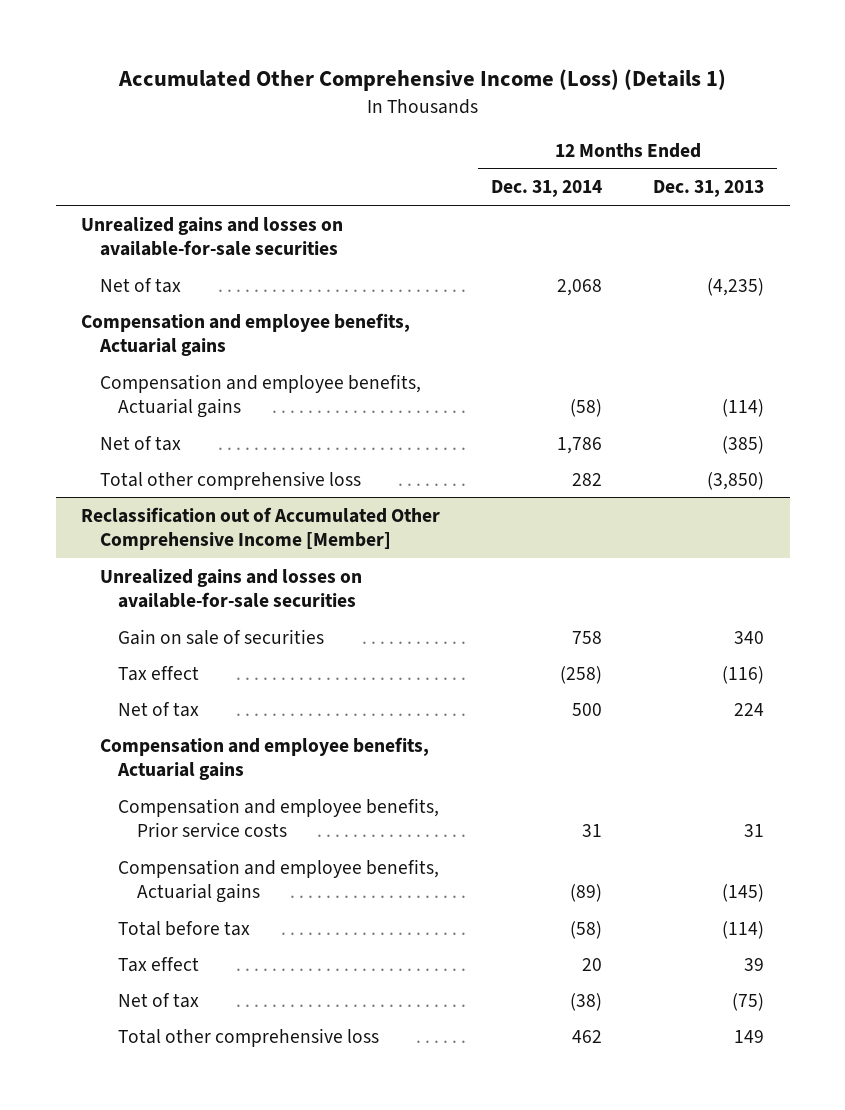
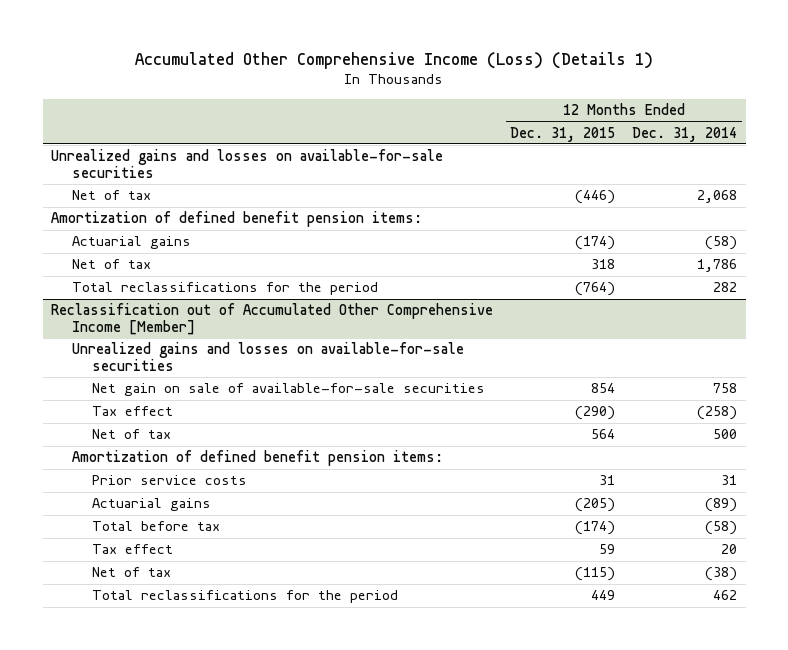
- | 12 Months Ended Dec. 31, 2014 | 12 Months Ended Dec. 31, 2013
+ | 12 Months Ended Dec. 31, 2015 | 12 Months Ended Dec. 31, 2014
- Compensation and employee benefits, Actuarial gains
- Compensation and employee benefits, Actuarial gains | (58) | (114)
+ Amortization of defined benefit pension items:
+ Actuarial gains | (174) | (58)
- Total other comprehensive loss | 282 | (3,850)
+ Total reclassifications for the period | (764) | 282
@ Reclassification out of Accumulated Other Comprehensive Income [Member]
- Gain on sale of securities | 758 | 340
+ Net gain on sale of available-for-sale securities | 854 | 758
- Compensation and employee benefits, Actuarial gains
- Compensation and employee benefits, Prior service costs | 31 | 31
- Compensation and employee benefits, Actuarial gains | (89) | (145)
+ Amortization of defined benefit pension items:
+ Prior service costs | 31 | 31
+ Actuarial gains | (205) | (89)
- Total other comprehensive loss | 462 | 149
+ Total reclassifications for the period | 449 | 462

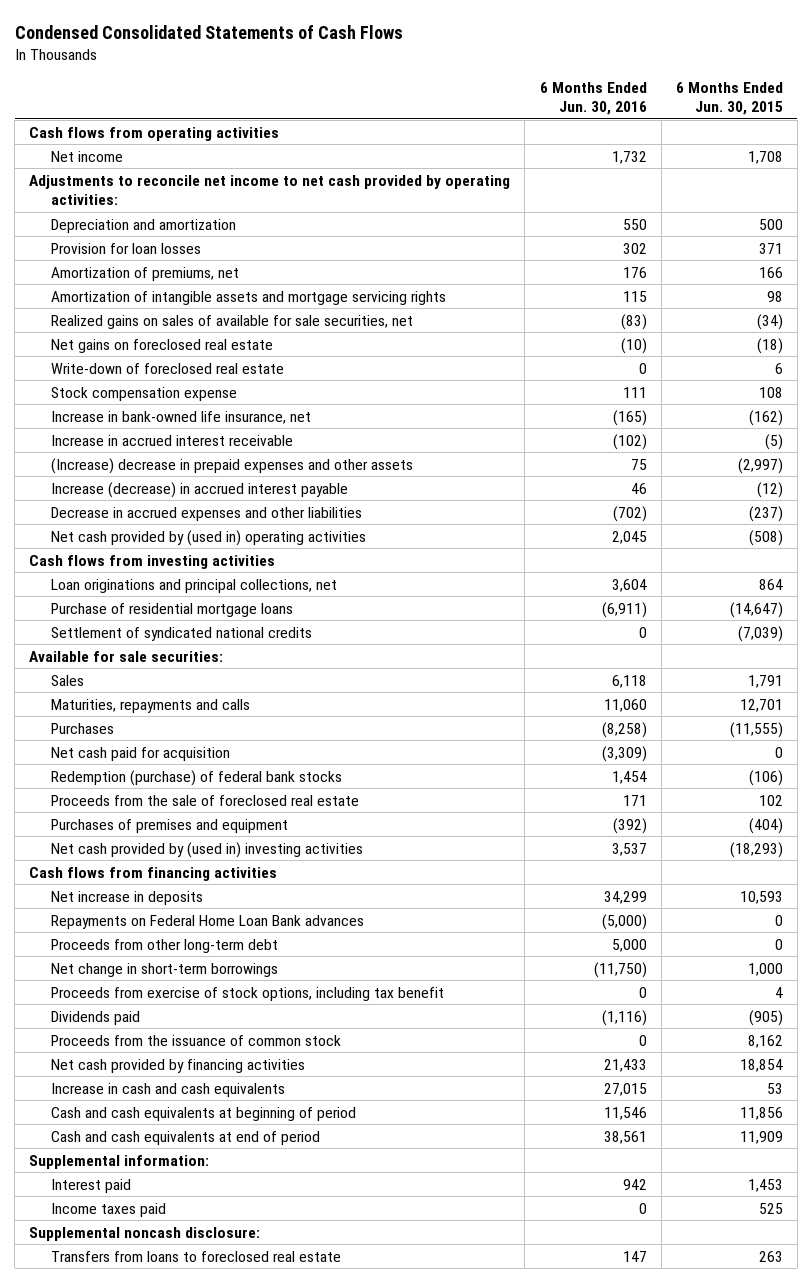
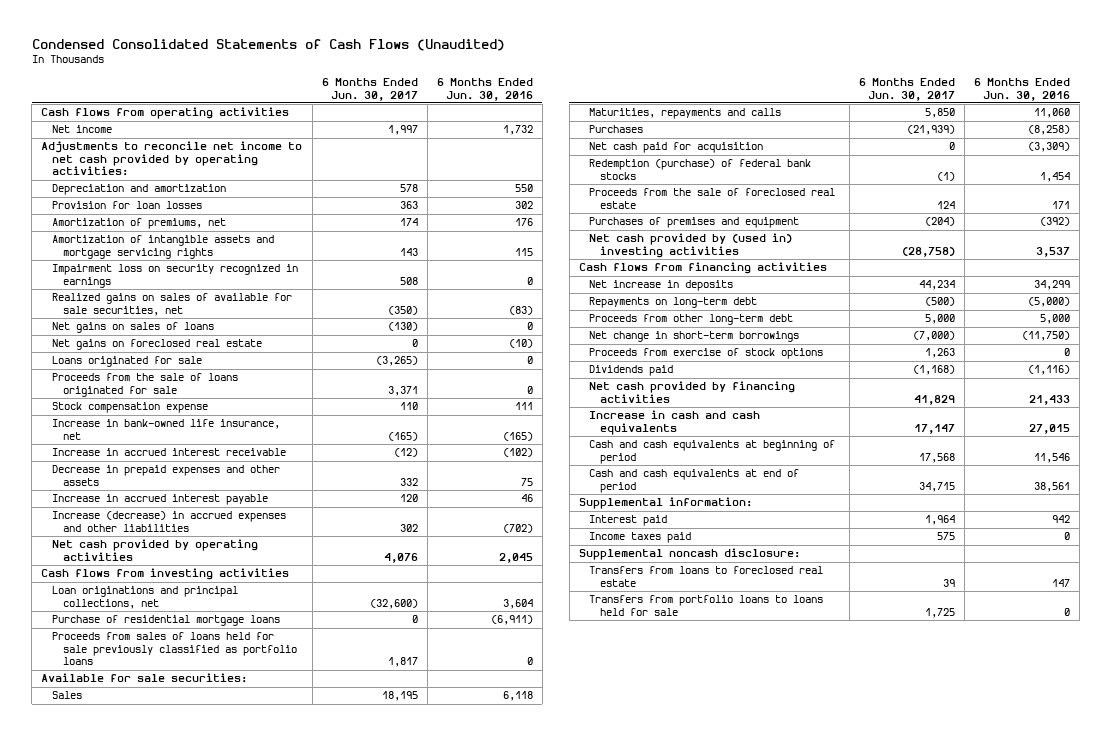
- Condensed Consolidated Statements of Cash Flows
+ Condensed Consolidated Statements of Cash Flows (Unaudited)
- | 6 Months Ended Jun. 30, 2016 | 6 Months Ended Jun. 30, 2015
+ | 6 Months Ended Jun. 30, 2017 | 6 Months Ended Jun. 30, 2016
+ Impairment loss on security recognized in earnings | 508 | 0
+ Net gains on sales of loans | (130) | 0
- Write-down of foreclosed real estate | 0 | 6
+ Loans originated for sale | (3,265) | 0
+ Proceeds from the sale of loans originated for sale | 3,371 | 0
- (Increase) decrease in prepaid expenses and other assets | 75 | (2,997)
- Increase (decrease) in accrued interest payable | 46 | (12)
- Decrease in accrued expenses and other liabilities | (702) | (237)
- Net cash provided by (used in) operating activities | 2,045 | (508)
+ Decrease in prepaid expenses and other assets | 332 | 75
+ Increase in accrued interest payable | 120 | 46
+ Increase (decrease) in accrued expenses and other liabilities | 302 | (702)
+ Net cash provided by operating activities | 4,076 | 2,045
- Settlement of syndicated national credits | 0 | (7,039)
+ Proceeds from sales of loans held for sale previously classified as portfolio loans | 1,817 | 0
- Repayments on Federal Home Loan Bank advances | (5,000) | 0
+ Repayments on long-term debt | (500) | (5,000)
- Proceeds from exercise of stock options, including tax benefit | 0 | 4
+ Proceeds from exercise of stock options | 1,263 | 0
- Proceeds from the issuance of common stock | 0 | 8,162
+ Transfers from portfolio loans to loans held for sale | 1,725 | 0

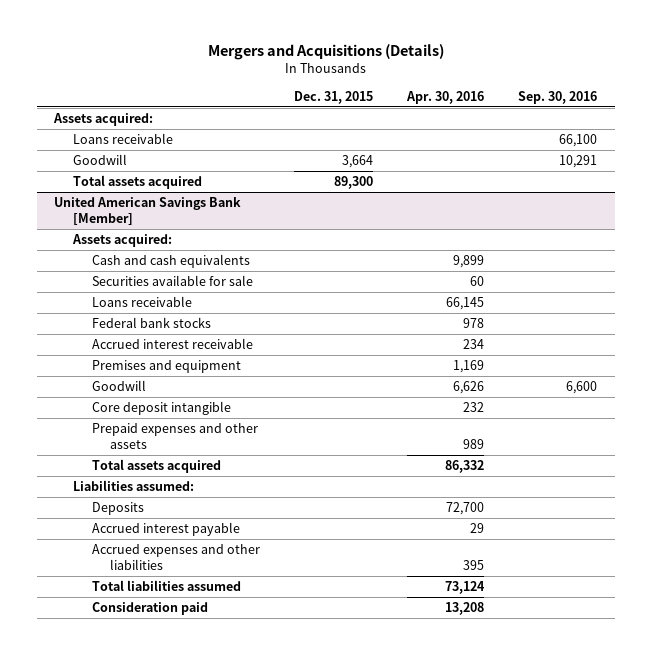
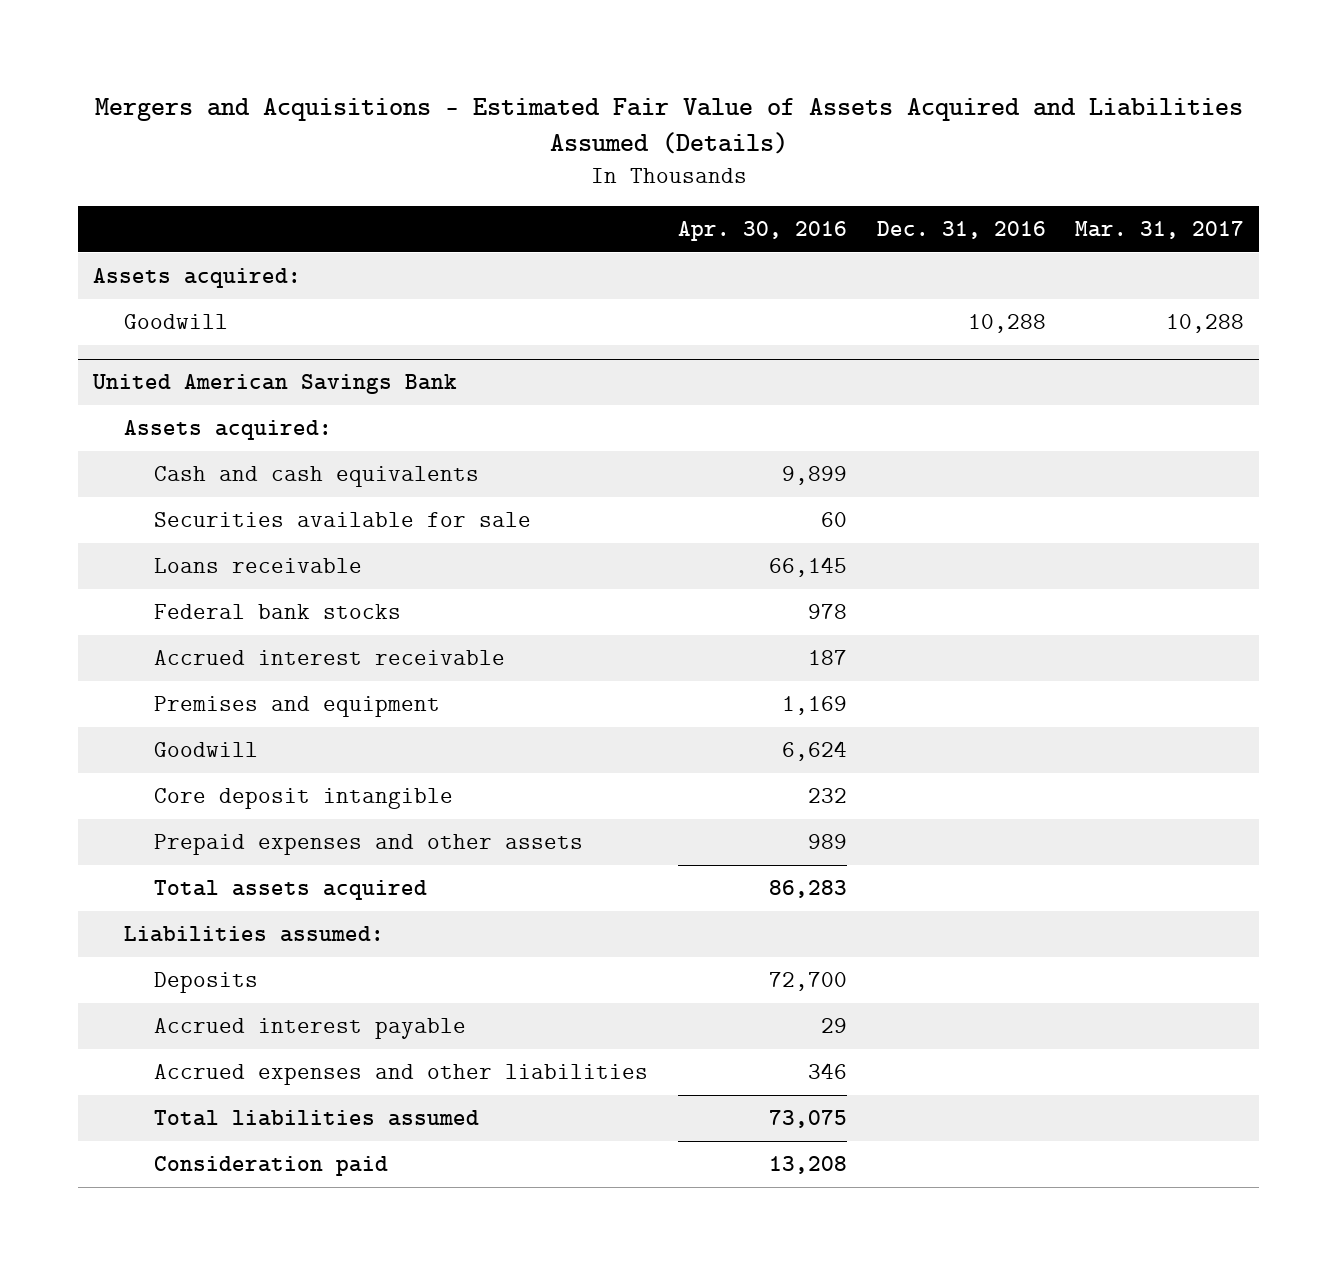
- Mergers and Acquisitions (Details)
+ Mergers and Acquisitions - Estimated Fair Value of Assets Acquired and Liabilities Assumed (Details)
- | Dec. 31, 2015 | Apr. 30, 2016 | Sep. 30, 2016
+ | Apr. 30, 2016 | Dec. 31, 2016 | Mar. 31, 2017
- Loans receivable | | | 66,100
- Total assets acquired | 89,300 | |
- United American Savings Bank [Member]
+ United American Savings Bank
- Accrued interest receivable | | 234 |
+ Accrued interest receivable | 187 | |
- Goodwill | | 6,626 | 6,600
+ Goodwill | 6,624 | |
- Total assets acquired | | 86,332 |
+ Total assets acquired | 86,283 | |
- Accrued expenses and other liabilities | | 395 |
- Total liabilities assumed | | 73,124 |
+ Accrued expenses and other liabilities | 346 | |
+ Total liabilities assumed | 73,075 | |

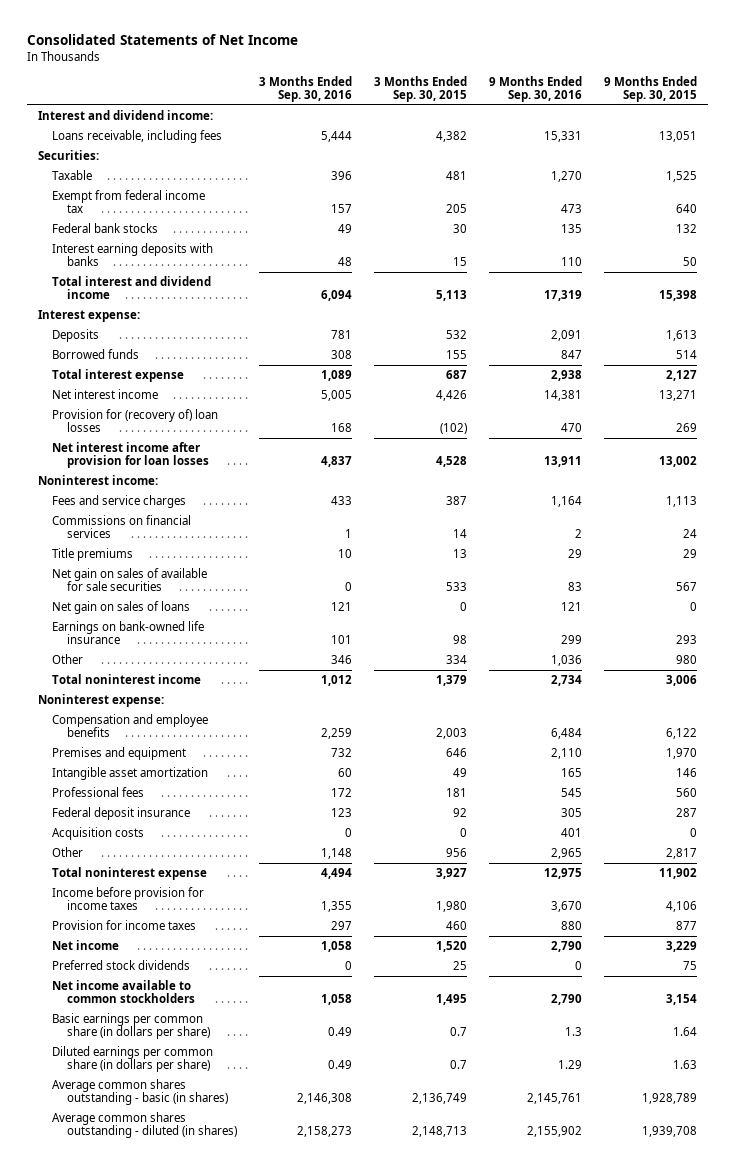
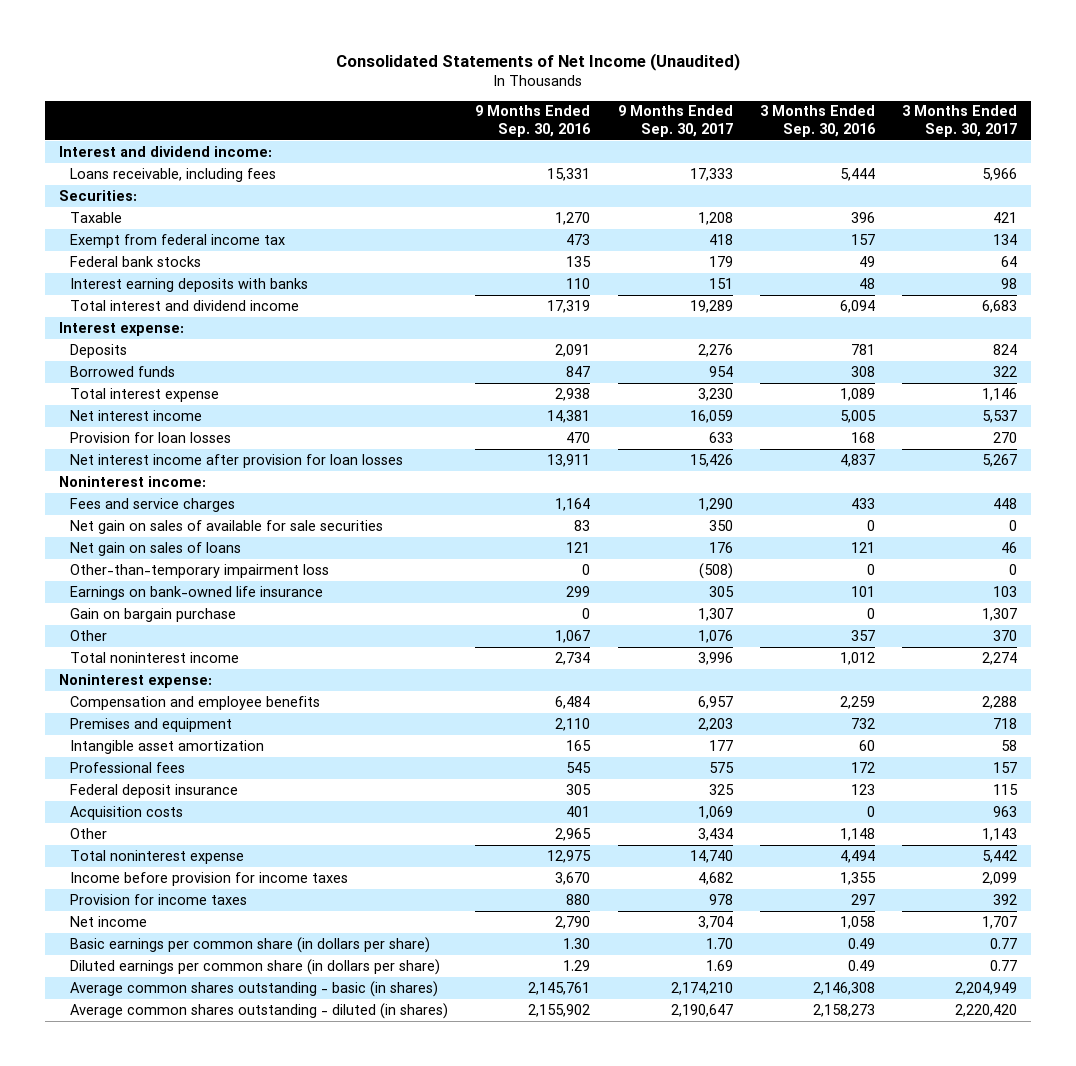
- Consolidated Statements of Net Income
+ Consolidated Statements of Net Income (Unaudited)
- | 3 Months Ended Sep. 30, 2016 | 3 Months Ended Sep. 30, 2015 | 9 Months Ended Sep. 30, 2016 | 9 Months Ended Sep. 30, 2015
+ | 9 Months Ended Sep. 30, 2016 | 9 Months Ended Sep. 30, 2017 | 3 Months Ended Sep. 30, 2016 | 3 Months Ended Sep. 30, 2017
- Provision for (recovery of) loan losses | 168 | (102) | 470 | 269
+ Provision for loan losses | 470 | 633 | 168 | 270
- Commissions on financial services | 1 | 14 | 2 | 24
- Title premiums | 10 | 13 | 29 | 29
+ Other-than-temporary impairment loss | 0 | (508) | 0 | 0
- Other | 346 | 334 | 1,036 | 980
+ Gain on bargain purchase | 0 | 1,307 | 0 | 1,307
+ Other | 1,067 | 1,076 | 357 | 370
- Preferred stock dividends | 0 | 25 | 0 | 75
- Net income available to common stockholders | 1,058 | 1,495 | 2,790 | 3,154
- Basic earnings per common share (in dollars per share) | 0.49 | 0.7 | 1.3 | 1.64
+ Basic earnings per common share (in dollars per share) | 1.30 | 1.70 | 0.49 | 0.77

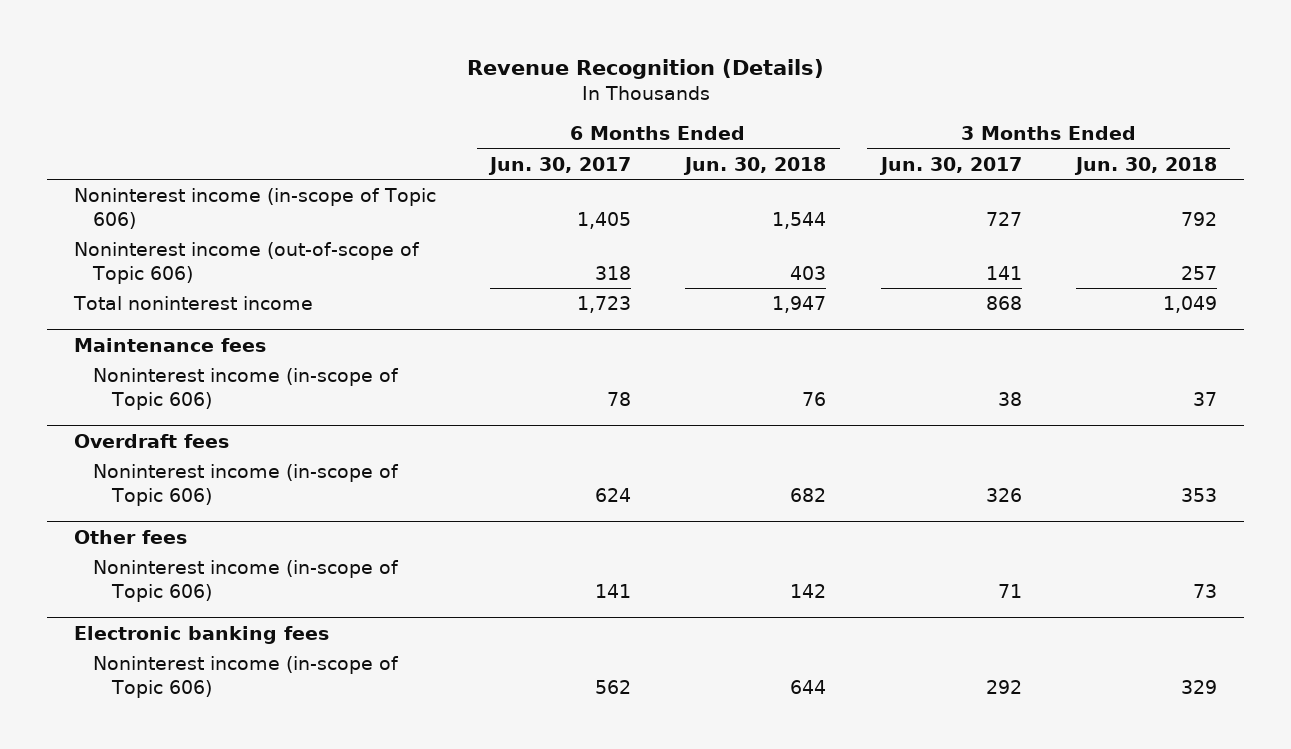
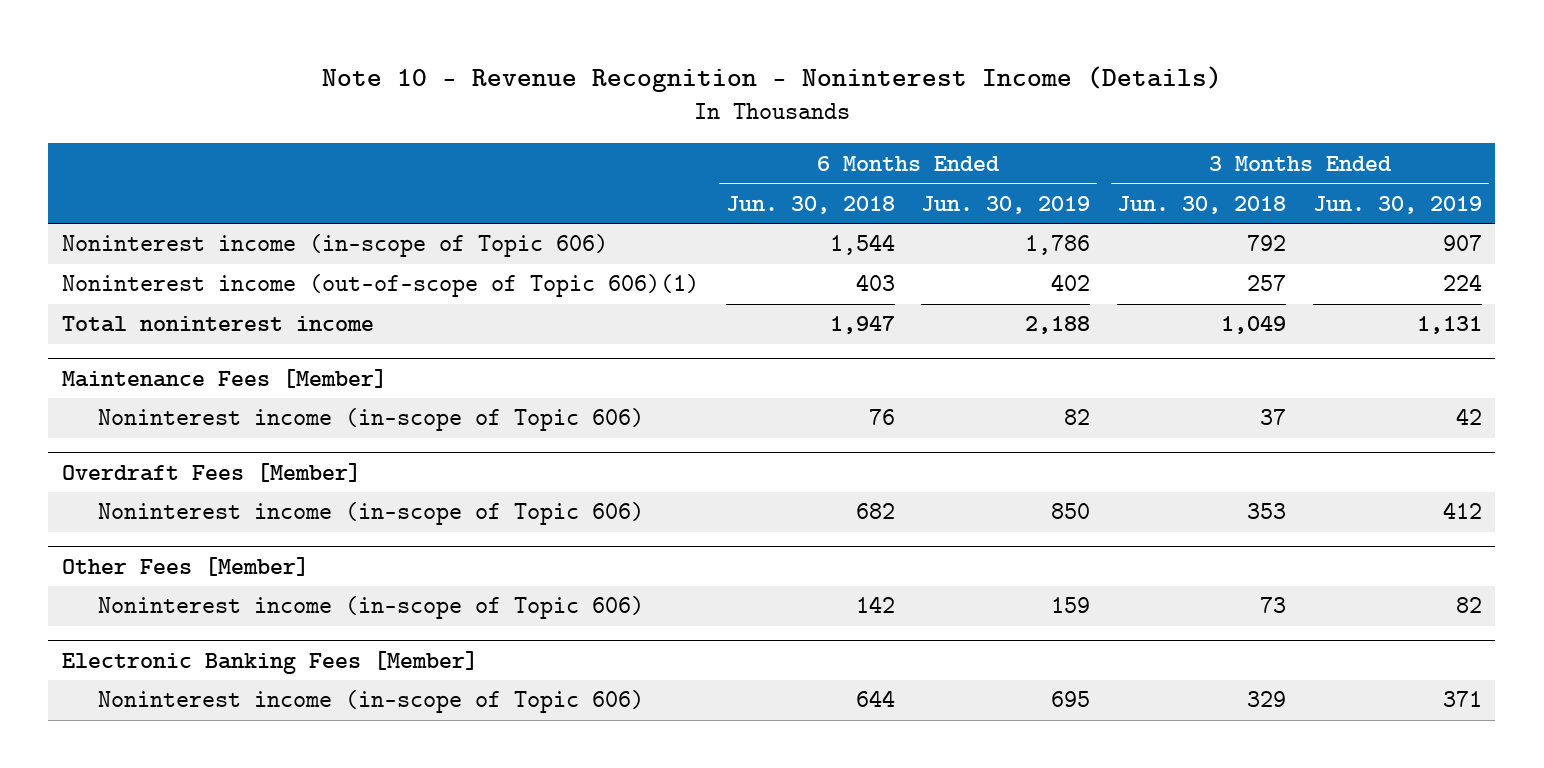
- Revenue Recognition (Details)
+ Note 10 - Revenue Recognition - Noninterest Income (Details)
- | 6 Months Ended Jun. 30, 2017 | 6 Months Ended Jun. 30, 2018 | 3 Months Ended Jun. 30, 2017 | 3 Months Ended Jun. 30, 2018
+ | 6 Months Ended Jun. 30, 2018 | 6 Months Ended Jun. 30, 2019 | 3 Months Ended Jun. 30, 2018 | 3 Months Ended Jun. 30, 2019
- Noninterest income (out-of-scope of Topic 606) | 318 | 403 | 141 | 257
+ Noninterest income (out-of-scope of Topic 606)(1) | 403 | 402 | 257 | 224
- Maintenance fees
+ Maintenance Fees [Member]
- Overdraft fees
+ Overdraft Fees [Member]
- Other fees
+ Other Fees [Member]
- Electronic banking fees
+ Electronic Banking Fees [Member]

